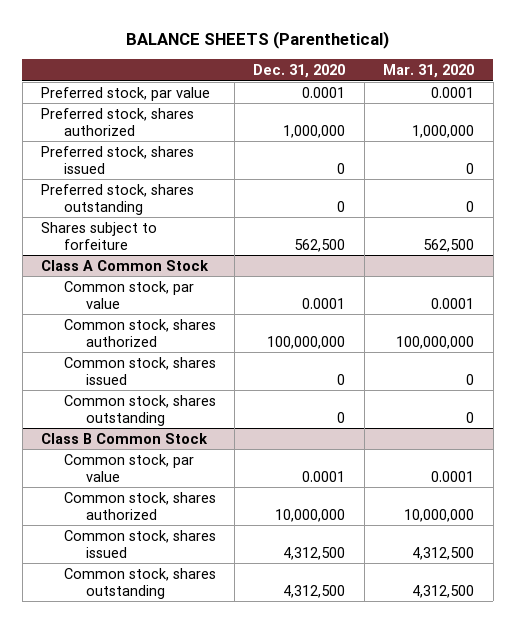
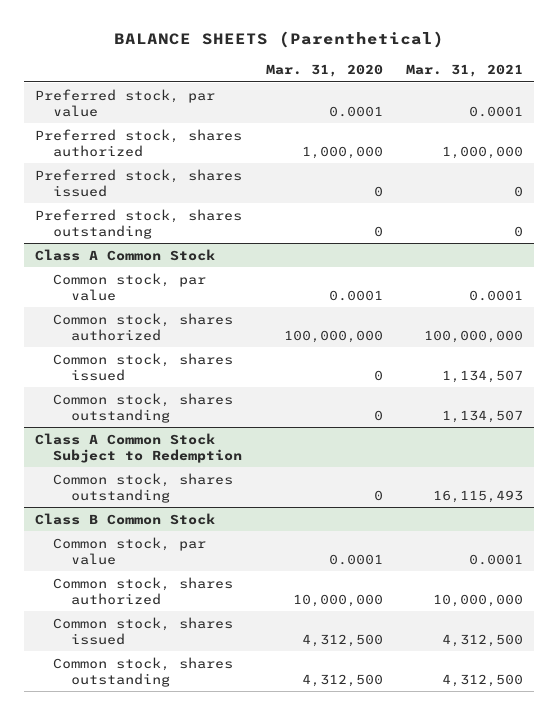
- | Dec. 31, 2020 | Mar. 31, 2020
+ | Mar. 31, 2020 | Mar. 31, 2021
- Shares subject to forfeiture | 562,500 | 562,500
+ Class A Common Stock Subject to Redemption
+ Common stock, shares outstanding | 0 | 16,115,493

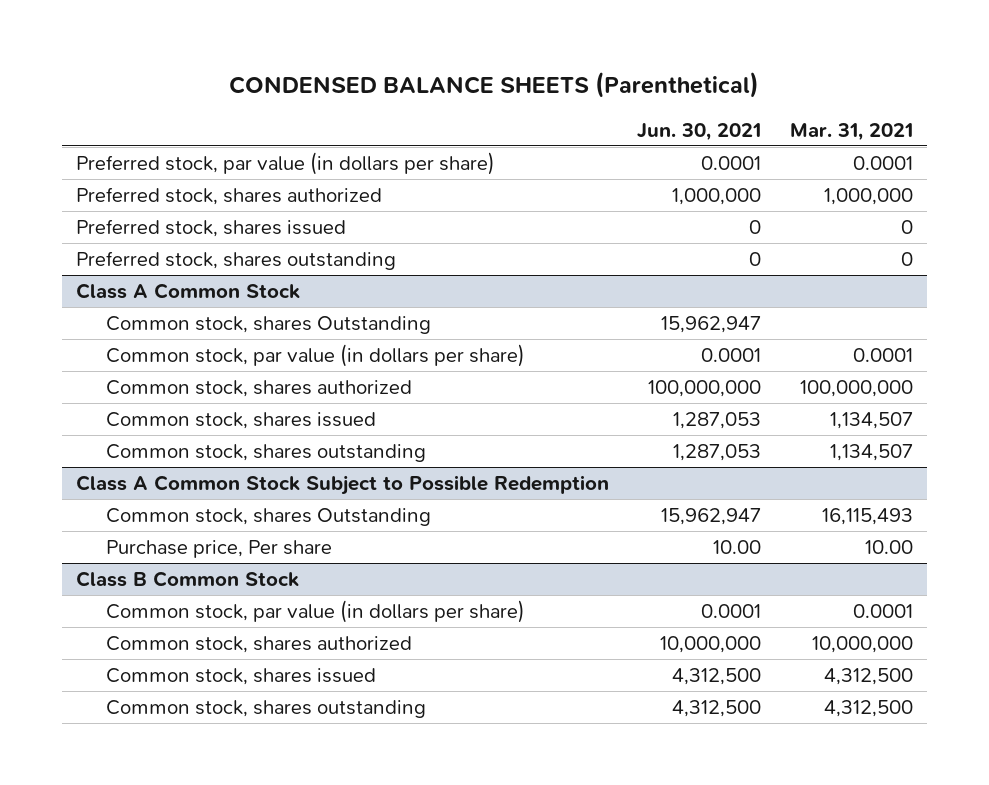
- BALANCE SHEETS (Parenthetical)
+ CONDENSED BALANCE SHEETS (Parenthetical)
- | Mar. 31, 2020 | Mar. 31, 2021
+ | Jun. 30, 2021 | Mar. 31, 2021
- Preferred stock, par value | 0.0001 | 0.0001
+ Preferred stock, par value (in dollars per share) | 0.0001 | 0.0001
@ Class A Common Stock
- Common stock, par value | 0.0001 | 0.0001
+ Common stock, shares Outstanding | 15,962,947 |
+ Common stock, par value (in dollars per share) | 0.0001 | 0.0001
- Class A Common Stock Subject to Redemption
- Common stock, shares outstanding | 0 | 16,115,493
+ Class A Common Stock Subject to Possible Redemption
+ Common stock, shares Outstanding | 15,962,947 | 16,115,493
+ Purchase price, Per share | 10.00 | 10.00
@ Class B Common Stock
- Common stock, par value | 0.0001 | 0.0001
+ Common stock, par value (in dollars per share) | 0.0001 | 0.0001

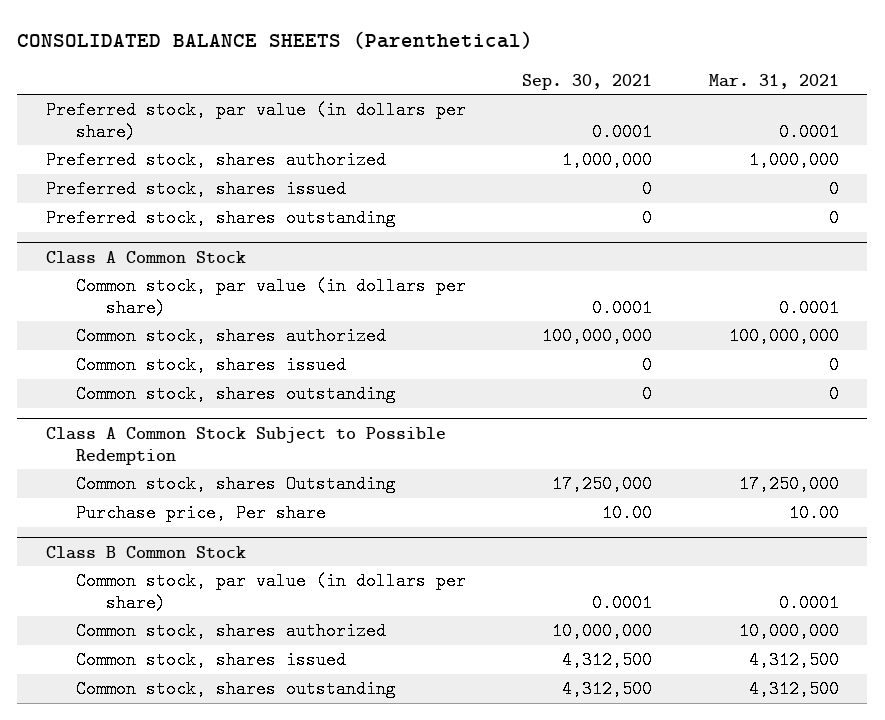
- CONDENSED BALANCE SHEETS (Parenthetical)
+ CONSOLIDATED BALANCE SHEETS (Parenthetical)
- | Jun. 30, 2021 | Mar. 31, 2021
+ | Sep. 30, 2021 | Mar. 31, 2021
@ Class A Common Stock
- Common stock, shares Outstanding | 15,962,947 |
- Common stock, shares issued | 1,287,053 | 1,134,507
- Common stock, shares outstanding | 1,287,053 | 1,134,507
+ Common stock, shares issued | 0 | 0
+ Common stock, shares outstanding | 0 | 0
@ Class A Common Stock Subject to Possible Redemption
- Common stock, shares Outstanding | 15,962,947 | 16,115,493
+ Common stock, shares Outstanding | 17,250,000 | 17,250,000

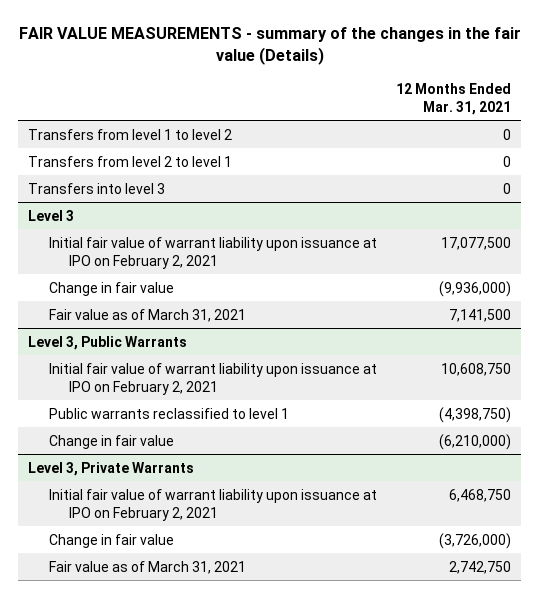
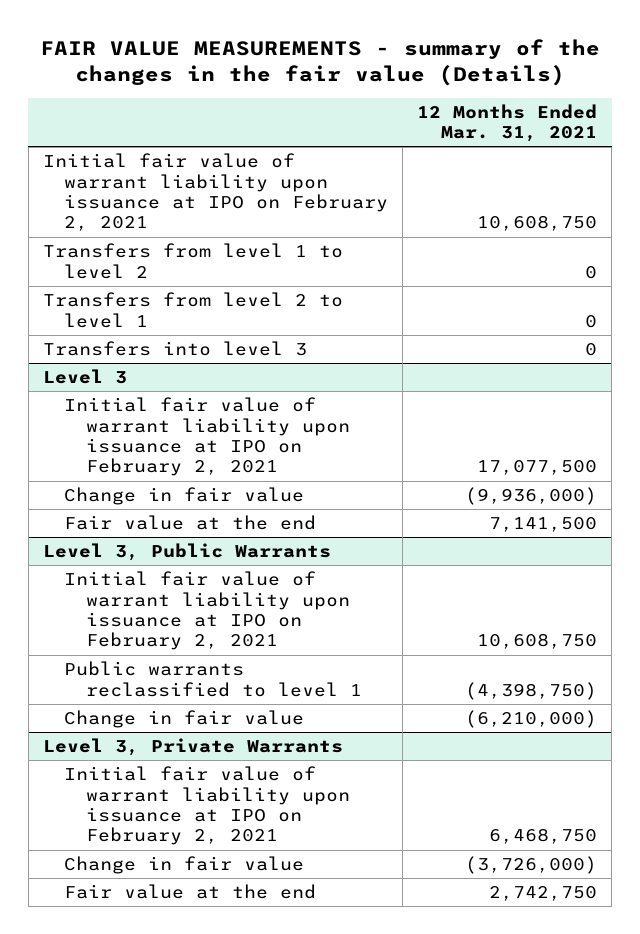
+ Initial fair value of warrant liability upon issuance at IPO on February 2, 2021 | 10,608,750
@ Level 3
- Fair value as of March 31, 2021 | 7,141,500
+ Fair value at the end | 7,141,500
@ Level 3, Private Warrants
- Fair value as of March 31, 2021 | 2,742,750
+ Fair value at the end | 2,742,750

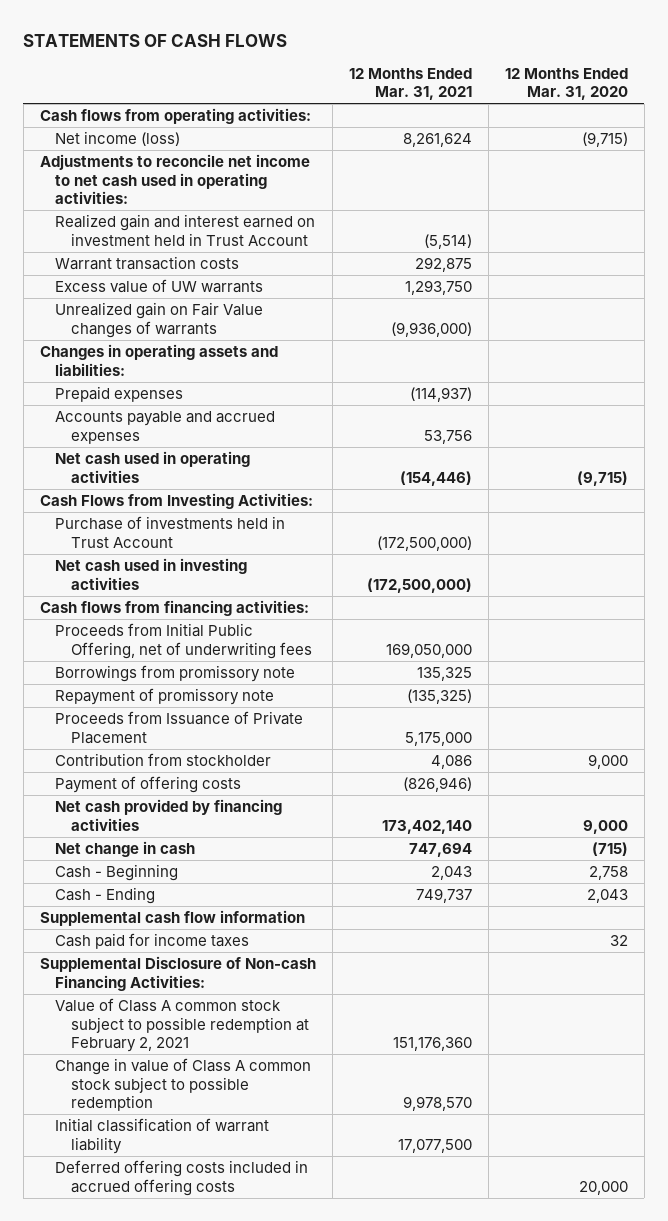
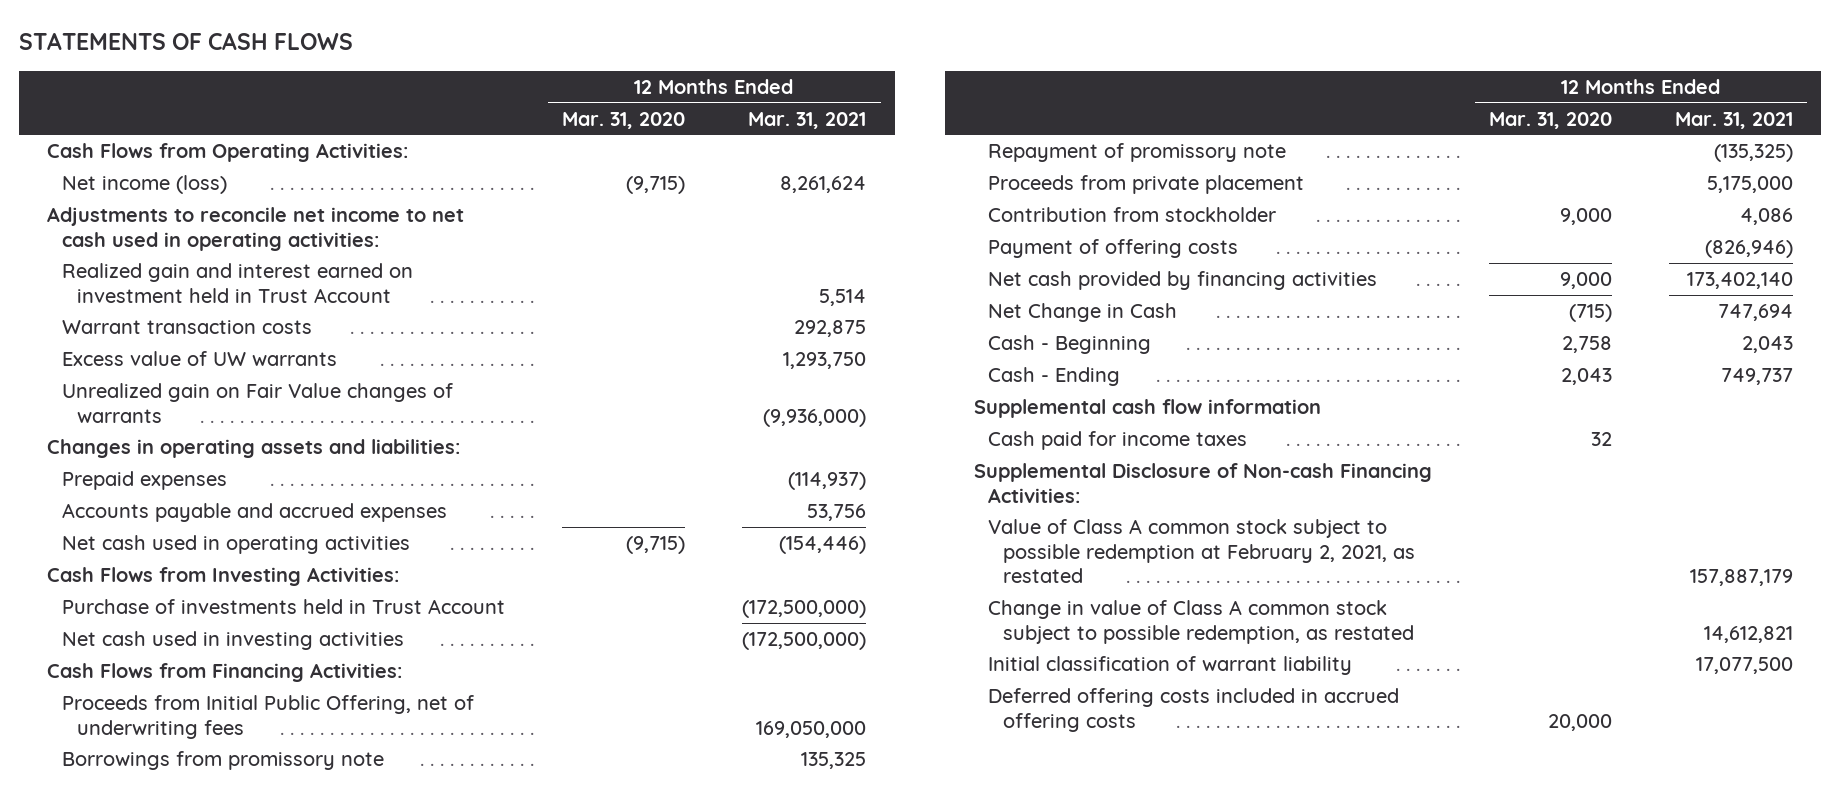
- | 12 Months Ended Mar. 31, 2021 | 12 Months Ended Mar. 31, 2020
+ | 12 Months Ended Mar. 31, 2020 | 12 Months Ended Mar. 31, 2021
- Cash flows from operating activities:
+ Cash Flows from Operating Activities:
- Realized gain and interest earned on investment held in Trust Account | (5,514) |
+ Realized gain and interest earned on investment held in Trust Account | | 5,514
- Cash flows from financing activities:
+ Cash Flows from Financing Activities:
- Proceeds from Issuance of Private Placement | 5,175,000 |
+ Proceeds from private placement | | 5,175,000
- Net change in cash | 747,694 | (715)
+ Net Change in Cash | (715) | 747,694
- Value of Class A common stock subject to possible redemption at February 2, 2021 | 151,176,360 |
- Change in value of Class A common stock subject to possible redemption | 9,978,570 |
+ Value of Class A common stock subject to possible redemption at February 2, 2021, as restated | | 157,887,179
+ Change in value of Class A common stock subject to possible redemption, as restated | | 14,612,821

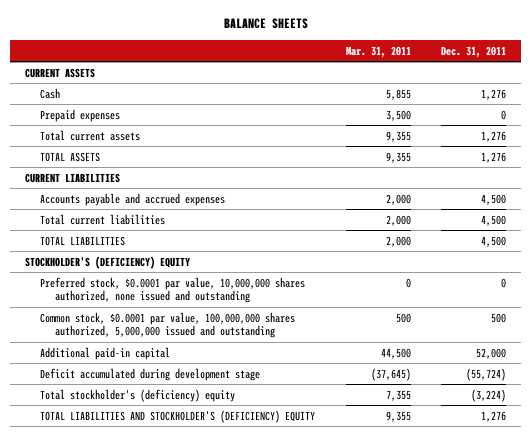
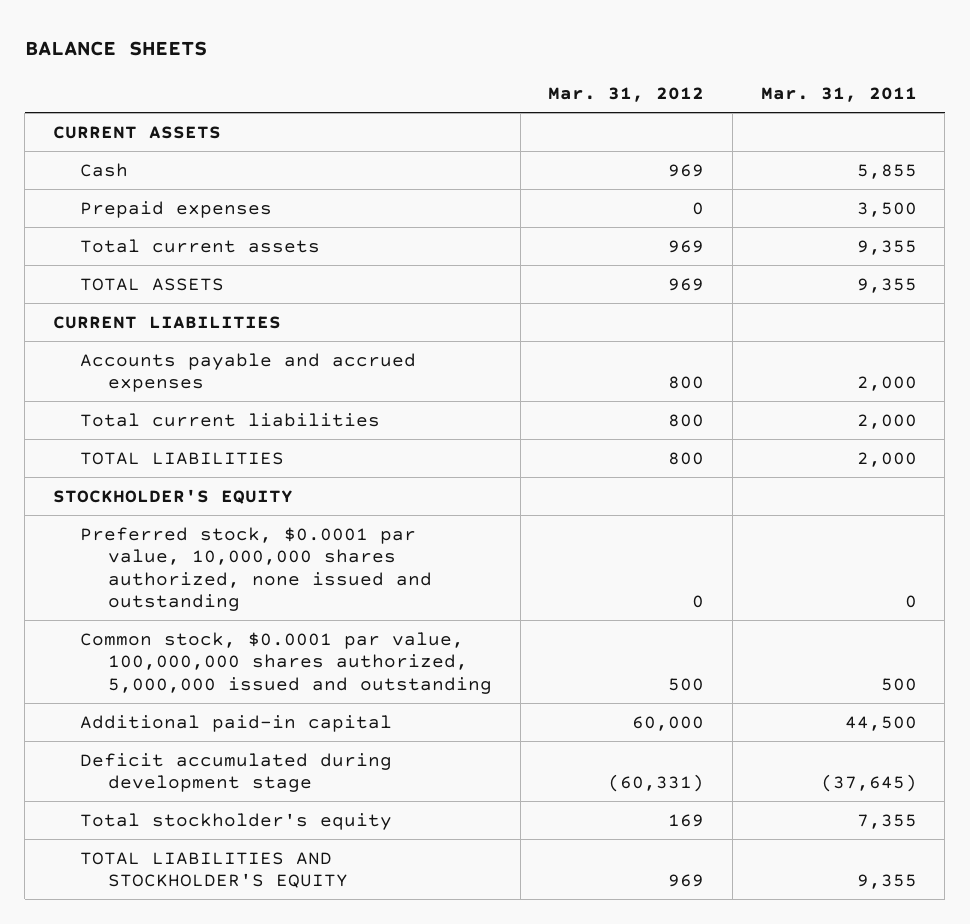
- | Mar. 31, 2011 | Dec. 31, 2011
+ | Mar. 31, 2012 | Mar. 31, 2011
- STOCKHOLDER'S (DEFICIENCY) EQUITY
+ STOCKHOLDER'S EQUITY
- Total stockholder's (deficiency) equity | 7,355 | (3,224)
- TOTAL LIABILITIES AND STOCKHOLDER'S (DEFICIENCY) EQUITY | 9,355 | 1,276
+ Total stockholder's equity | 169 | 7,355
+ TOTAL LIABILITIES AND STOCKHOLDER'S EQUITY | 969 | 9,355

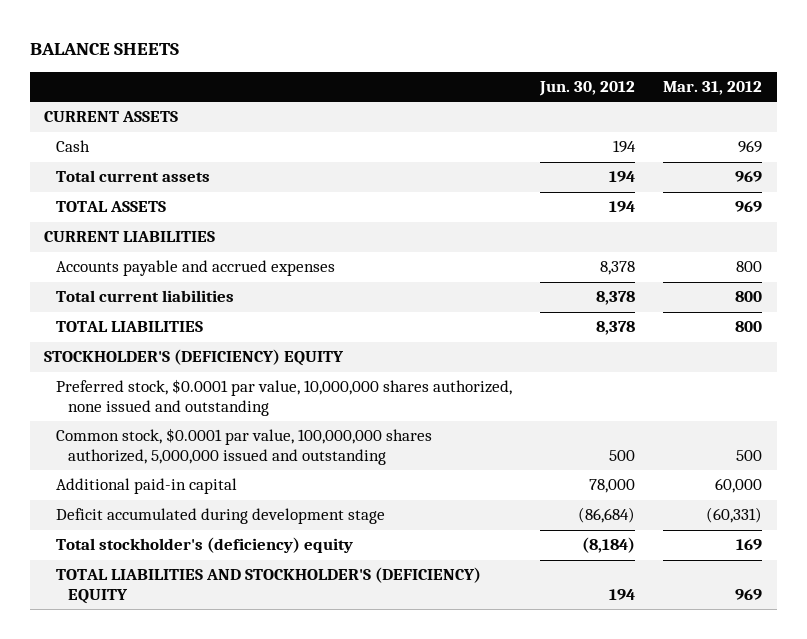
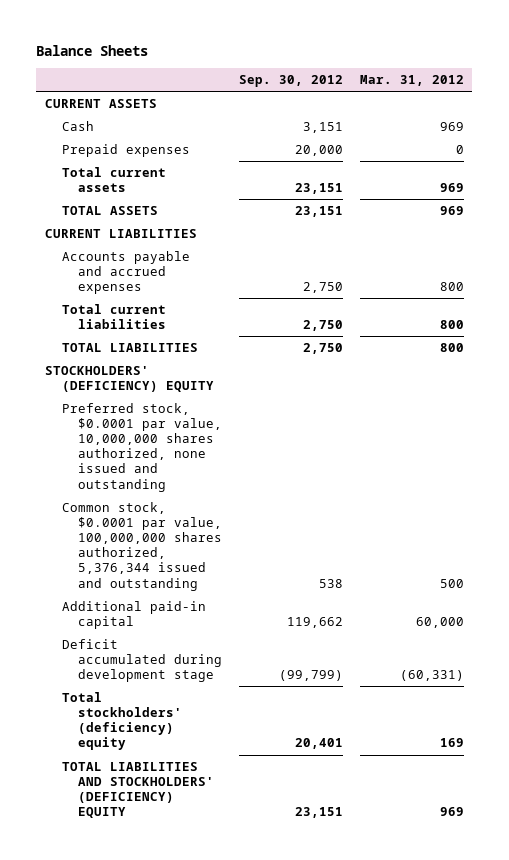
- BALANCE SHEETS
+ Balance Sheets
- | Jun. 30, 2012 | Mar. 31, 2012
+ | Sep. 30, 2012 | Mar. 31, 2012
+ Prepaid expenses | 20,000 | 0
- STOCKHOLDER'S (DEFICIENCY) EQUITY
+ STOCKHOLDERS' (DEFICIENCY) EQUITY
- Common stock, $0.0001 par value, 100,000,000 shares authorized, 5,000,000 issued and outstanding | 500 | 500
+ Common stock, $0.0001 par value, 100,000,000 shares authorized, 5,376,344 issued and outstanding | 538 | 500
- Total stockholder's (deficiency) equity | (8,184) | 169
- TOTAL LIABILITIES AND STOCKHOLDER'S (DEFICIENCY) EQUITY | 194 | 969
+ Total stockholders' (deficiency) equity | 20,401 | 169
+ TOTAL LIABILITIES AND STOCKHOLDERS' (DEFICIENCY) EQUITY | 23,151 | 969

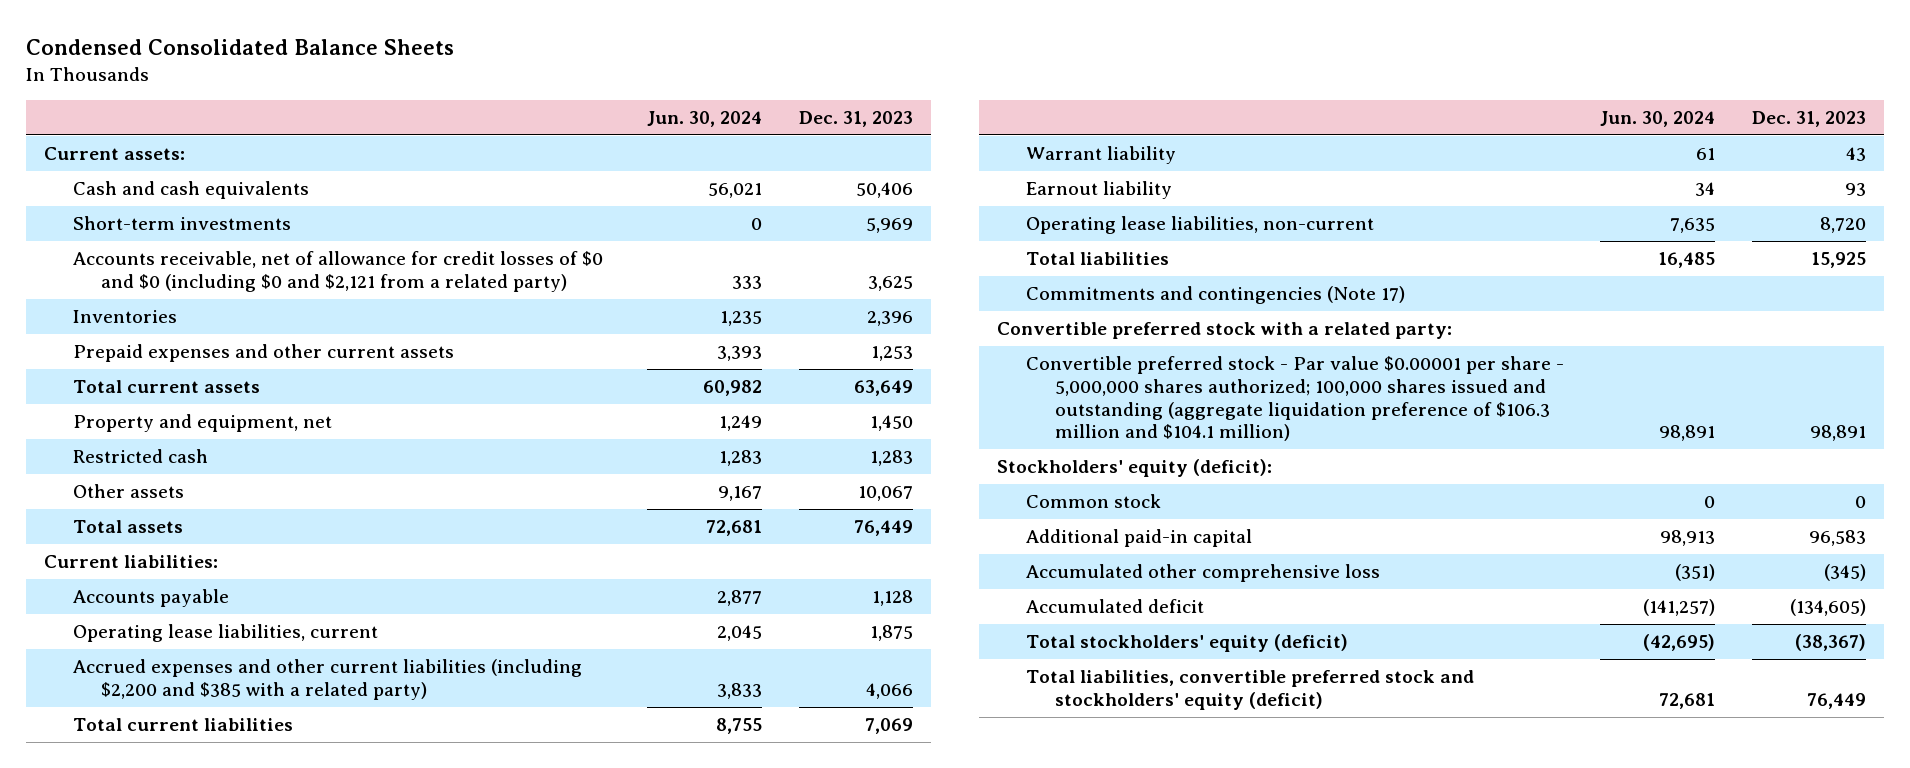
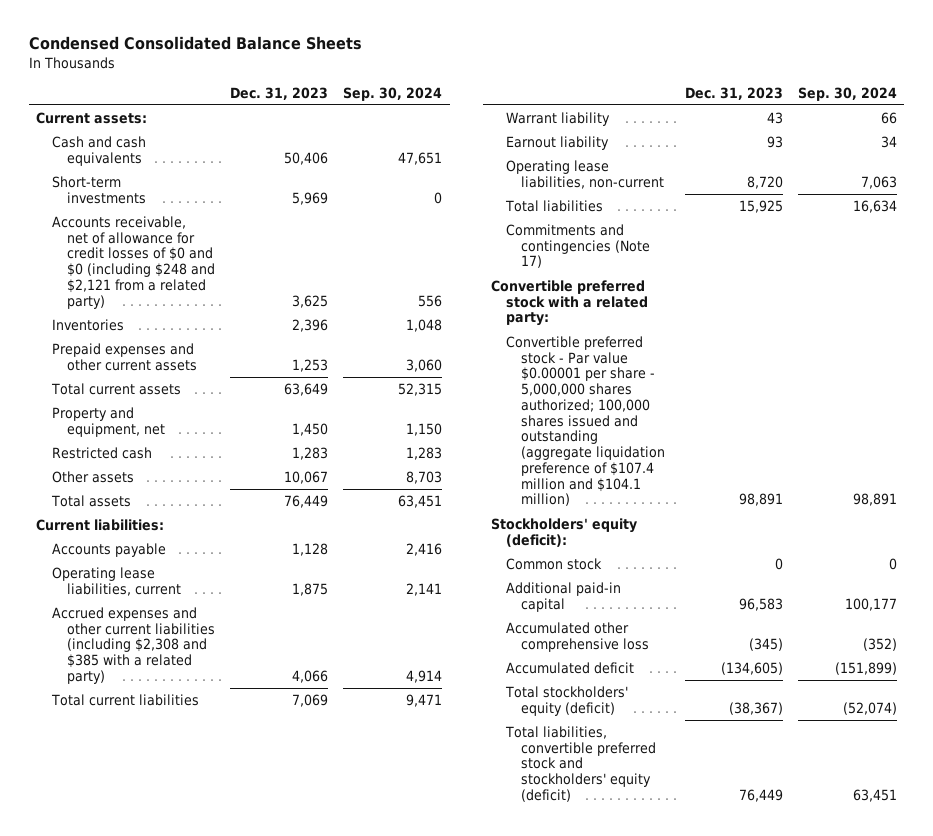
- | Jun. 30, 2024 | Dec. 31, 2023
+ | Dec. 31, 2023 | Sep. 30, 2024
- Accounts receivable, net of allowance for credit losses of $0 and $0 (including $0 and $2,121 from a related party) | 333 | 3,625
+ Accounts receivable, net of allowance for credit losses of $0 and $0 (including $248 and $2,121 from a related party) | 3,625 | 556
- Accrued expenses and other current liabilities (including $2,200 and $385 with a related party) | 3,833 | 4,066
+ Accrued expenses and other current liabilities (including $2,308 and $385 with a related party) | 4,066 | 4,914
- Convertible preferred stock - Par value $0.00001 per share - 5,000,000 shares authorized; 100,000 shares issued and outstanding (aggregate liquidation preference of $106.3 million and $104.1 million) | 98,891 | 98,891
+ Convertible preferred stock - Par value $0.00001 per share - 5,000,000 shares authorized; 100,000 shares issued and outstanding (aggregate liquidation preference of $107.4 million and $104.1 million) | 98,891 | 98,891

